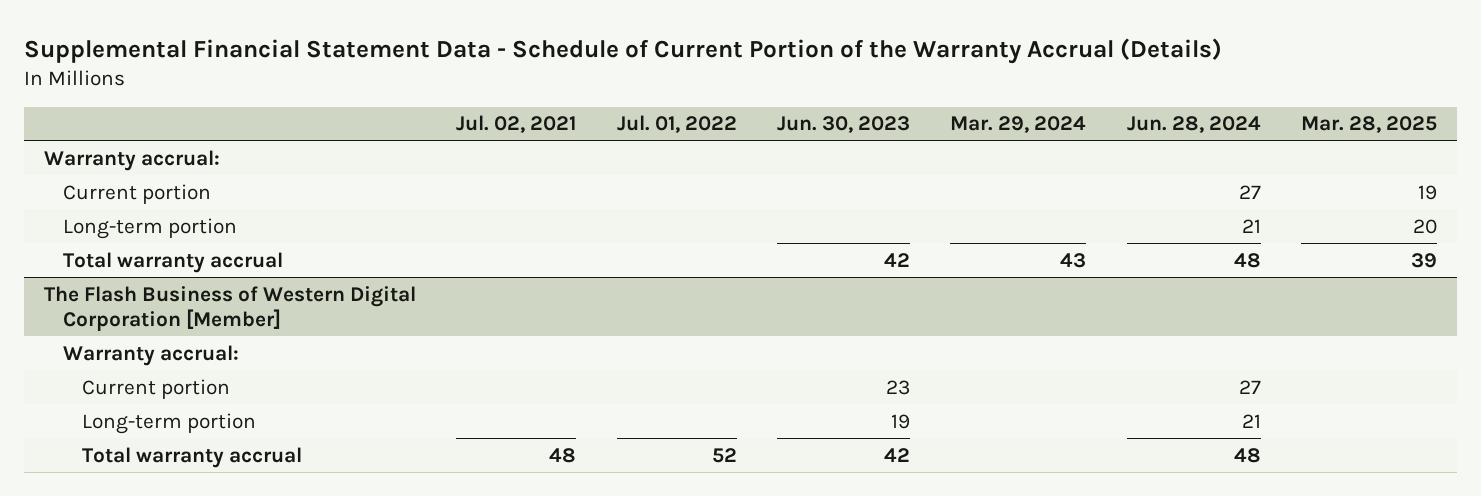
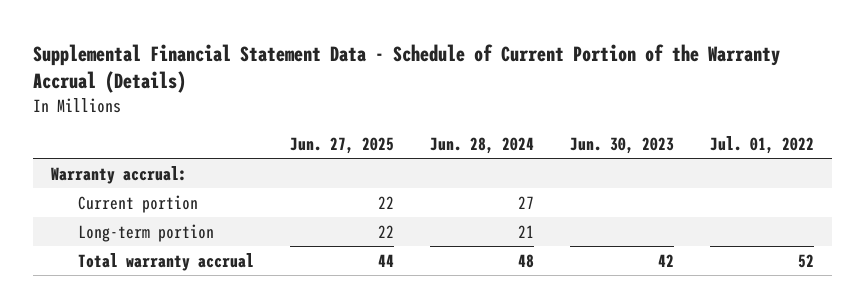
- | Jul. 02, 2021 | Jul. 01, 2022 | Jun. 30, 2023 | Mar. 29, 2024 | Jun. 28, 2024 | Mar. 28, 2025
+ | Jun. 27, 2025 | Jun. 28, 2024 | Jun. 30, 2023 | Jul. 01, 2022
- Total warranty accrual | | | 42 | 43 | 48 | 39
- The Flash Business of Western Digital Corporation [Member]
- Warranty accrual:
- Current portion | | | 23 | | 27 |
- Long-term portion | | | 19 | | 21 |

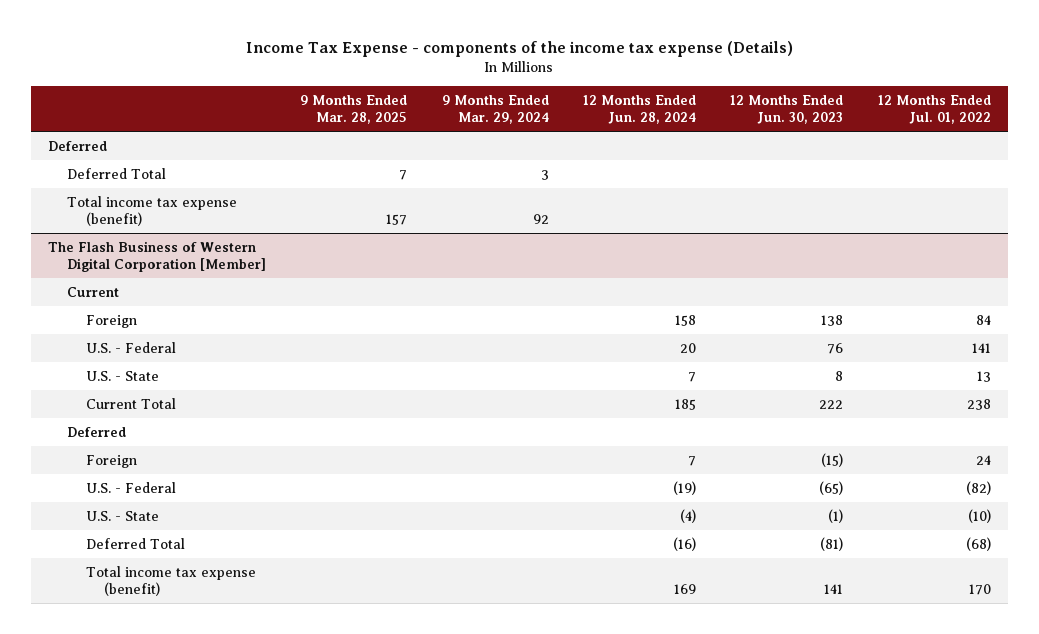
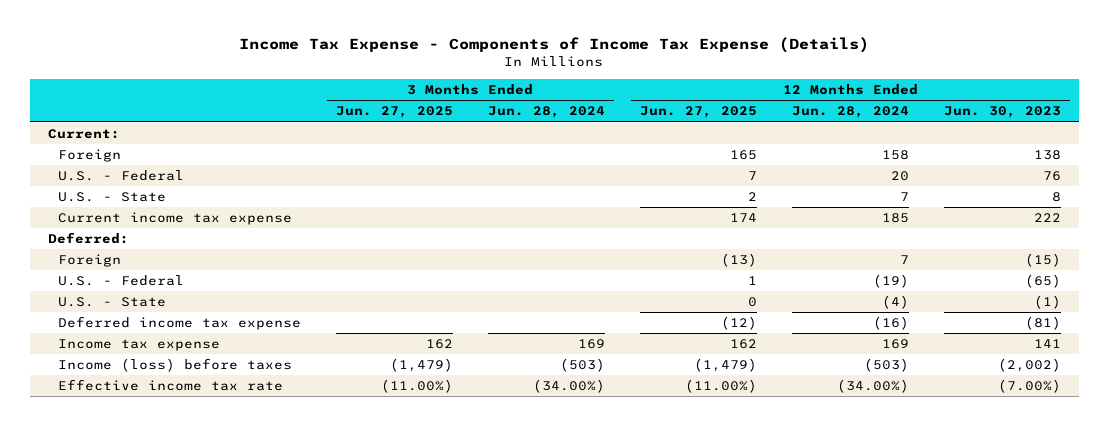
- Income Tax Expense - components of the income tax expense (Details)
+ Income Tax Expense - Components of Income Tax Expense (Details)
- | 9 Months Ended Mar. 28, 2025 | 9 Months Ended Mar. 29, 2024 | 12 Months Ended Jun. 28, 2024 | 12 Months Ended Jun. 30, 2023 | 12 Months Ended Jul. 01, 2022
+ | 3 Months Ended Jun. 27, 2025 | 3 Months Ended Jun. 28, 2024 | 12 Months Ended Jun. 27, 2025 | 12 Months Ended Jun. 28, 2024 | 12 Months Ended Jun. 30, 2023
- Deferred
- Deferred Total | 7 | 3 | | |
- Total income tax expense (benefit) | 157 | 92 | | |
- The Flash Business of Western Digital Corporation [Member]
- Current
+ Current:
- Current Total | | | 185 | 222 | 238
- Deferred
+ Current income tax expense | | | 174 | 185 | 222
+ Deferred:
- Deferred Total | | | (16) | (81) | (68)
- Total income tax expense (benefit) | | | 169 | 141 | 170
+ Deferred income tax expense | | | (12) | (16) | (81)
+ Income tax expense | 162 | 169 | 162 | 169 | 141
+ Income (loss) before taxes | (1,479) | (503) | (1,479) | (503) | (2,002)
+ Effective income tax rate | (11.00%) | (34.00%) | (11.00%) | (34.00%) | (7.00%)

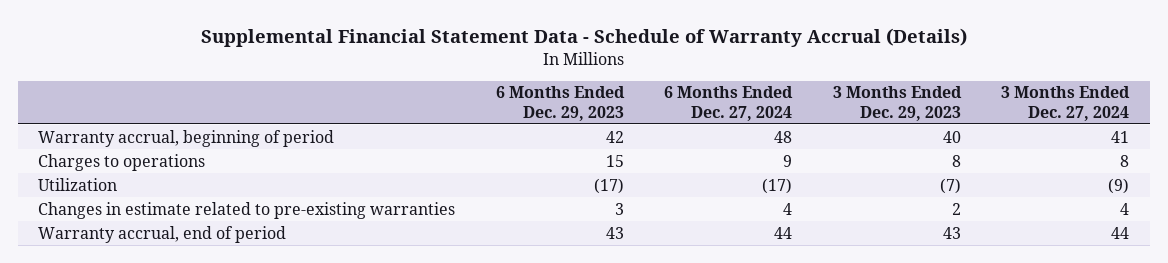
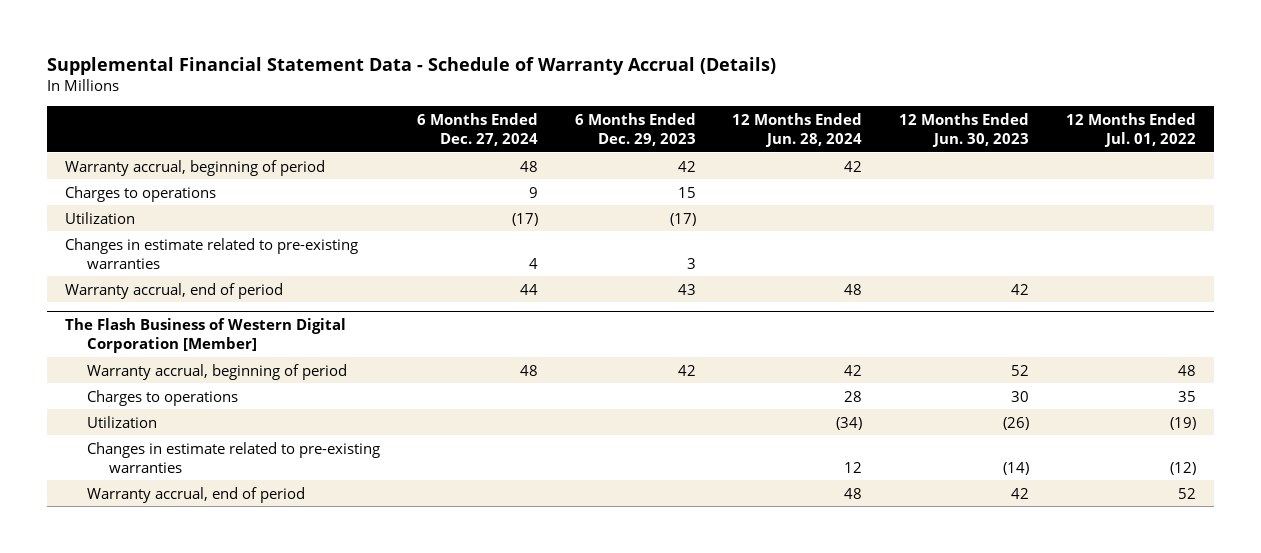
- | 6 Months Ended Dec. 29, 2023 | 6 Months Ended Dec. 27, 2024 | 3 Months Ended Dec. 29, 2023 | 3 Months Ended Dec. 27, 2024
+ | 6 Months Ended Dec. 27, 2024 | 6 Months Ended Dec. 29, 2023 | 12 Months Ended Jun. 28, 2024 | 12 Months Ended Jun. 30, 2023 | 12 Months Ended Jul. 01, 2022
+ The Flash Business of Western Digital Corporation [Member]
+ Warranty accrual, beginning of period | 48 | 42 | 42 | 52 | 48
+ Charges to operations | | | 28 | 30 | 35
+ Utilization | | | (34) | (26) | (19)
+ Changes in estimate related to pre-existing warranties | | | 12 | (14) | (12)
+ Warranty accrual, end of period | | | 48 | 42 | 52

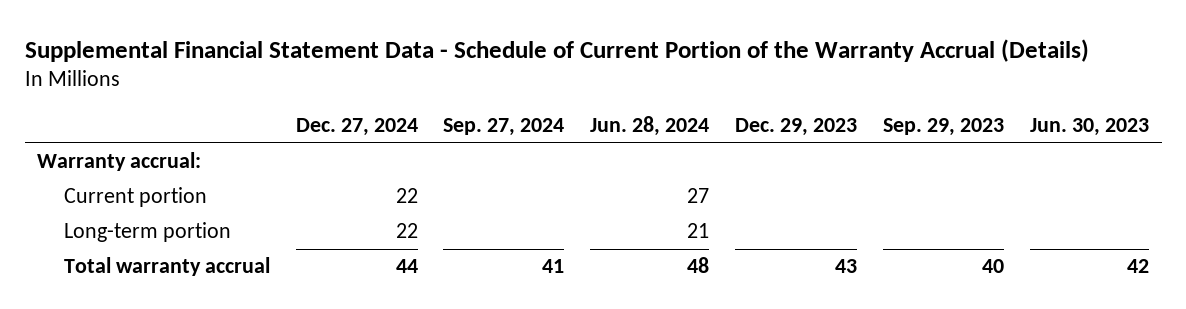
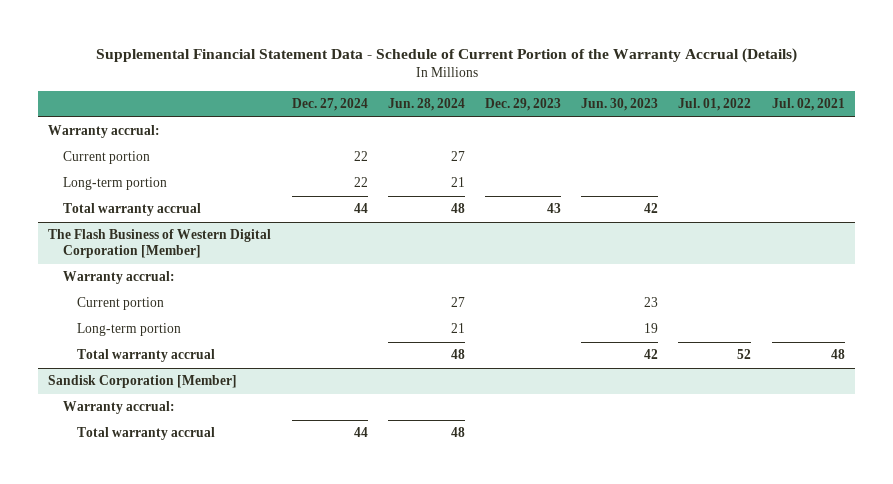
- | Dec. 27, 2024 | Sep. 27, 2024 | Jun. 28, 2024 | Dec. 29, 2023 | Sep. 29, 2023 | Jun. 30, 2023
+ | Dec. 27, 2024 | Jun. 28, 2024 | Dec. 29, 2023 | Jun. 30, 2023 | Jul. 01, 2022 | Jul. 02, 2021
+ The Flash Business of Western Digital Corporation [Member]
+ Warranty accrual:
+ Current portion | | 27 | | 23 | |
+ Long-term portion | | 21 | | 19 | |
+ Total warranty accrual | | 48 | | 42 | 52 | 48
+ Sandisk Corporation [Member]
+ Warranty accrual:
+ Total warranty accrual | 44 | 48 | | | |

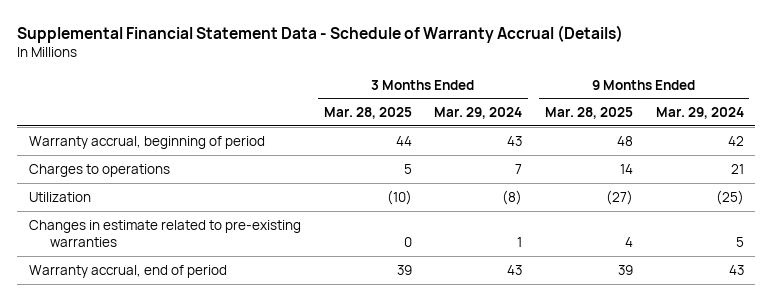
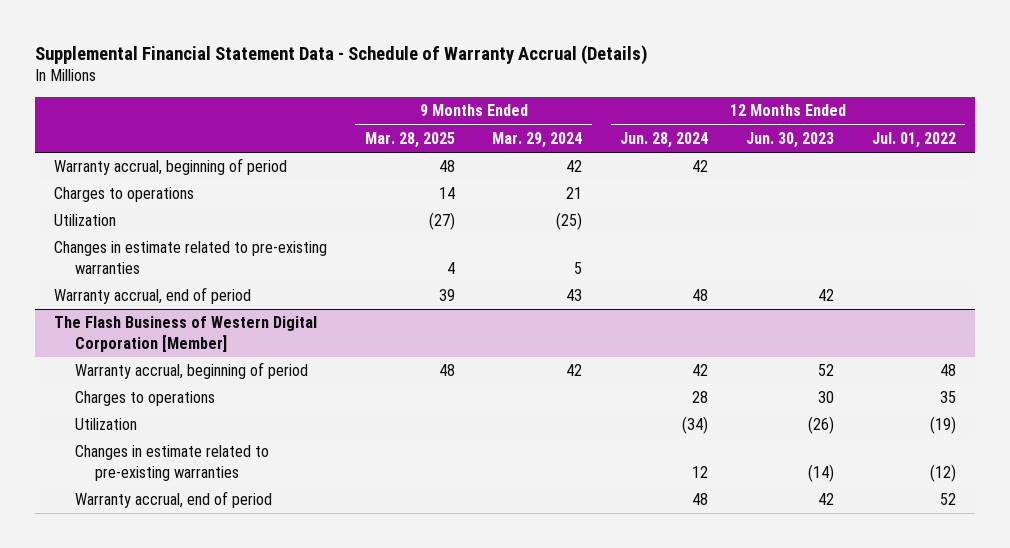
- | 3 Months Ended Mar. 28, 2025 | 3 Months Ended Mar. 29, 2024 | 9 Months Ended Mar. 28, 2025 | 9 Months Ended Mar. 29, 2024
+ | 9 Months Ended Mar. 28, 2025 | 9 Months Ended Mar. 29, 2024 | 12 Months Ended Jun. 28, 2024 | 12 Months Ended Jun. 30, 2023 | 12 Months Ended Jul. 01, 2022
+ The Flash Business of Western Digital Corporation [Member]
+ Warranty accrual, beginning of period | 48 | 42 | 42 | 52 | 48
+ Charges to operations | | | 28 | 30 | 35
+ Utilization | | | (34) | (26) | (19)
+ Changes in estimate related to pre-existing warranties | | | 12 | (14) | (12)
+ Warranty accrual, end of period | | | 48 | 42 | 52

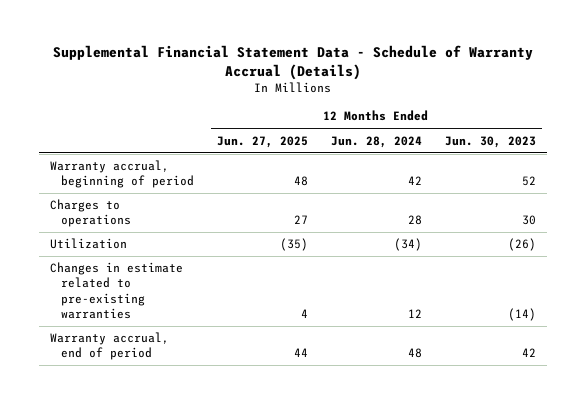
- | 9 Months Ended Mar. 28, 2025 | 9 Months Ended Mar. 29, 2024 | 12 Months Ended Jun. 28, 2024 | 12 Months Ended Jun. 30, 2023 | 12 Months Ended Jul. 01, 2022
+ | 12 Months Ended Jun. 27, 2025 | 12 Months Ended Jun. 28, 2024 | 12 Months Ended Jun. 30, 2023
- Warranty accrual, beginning of period | 48 | 42 | 42 | |
- Charges to operations | 14 | 21 | | |
- Utilization | (27) | (25) | | |
- Changes in estimate related to pre-existing warranties | 4 | 5 | | |
- Warranty accrual, end of period | 39 | 43 | 48 | 42 |
- The Flash Business of Western Digital Corporation [Member]

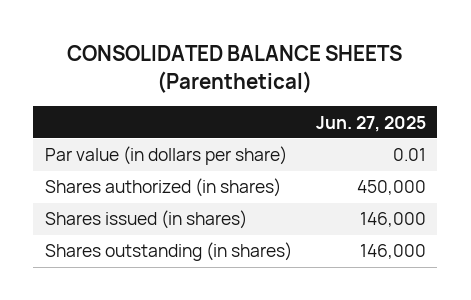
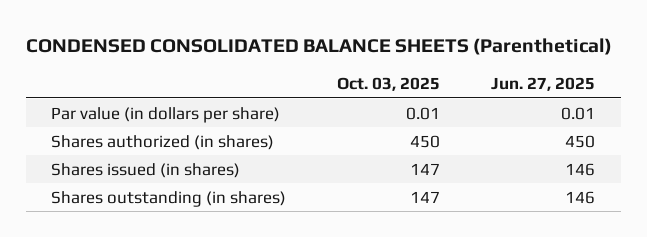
- CONSOLIDATED BALANCE SHEETS (Parenthetical)
+ CONDENSED CONSOLIDATED BALANCE SHEETS (Parenthetical)
- | Jun. 27, 2025
+ | Oct. 03, 2025 | Jun. 27, 2025
- Shares authorized (in shares) | 450,000
- Shares issued (in shares) | 146,000
- Shares outstanding (in shares) | 146,000
+ Shares authorized (in shares) | 450 | 450
+ Shares issued (in shares) | 147 | 146
+ Shares outstanding (in shares) | 147 | 146

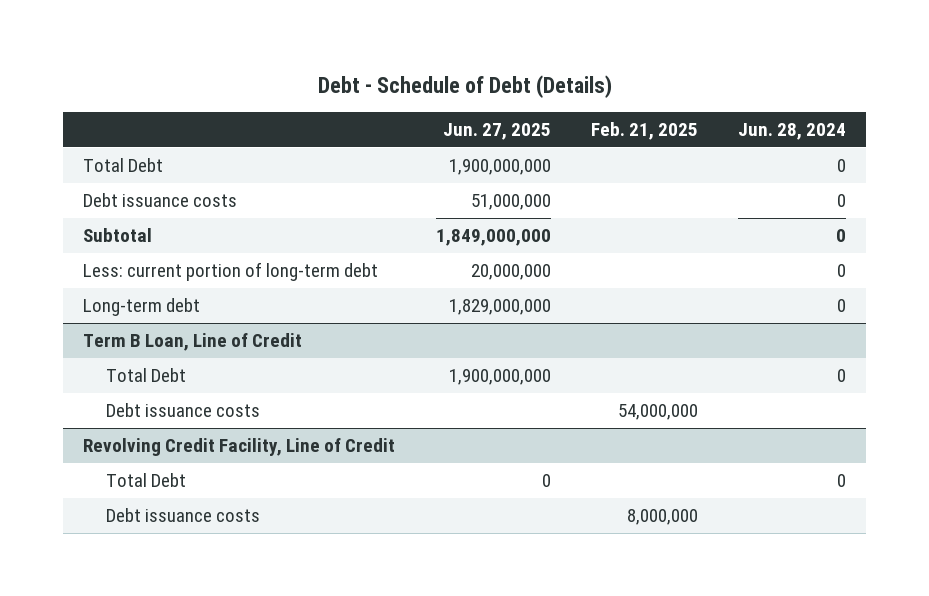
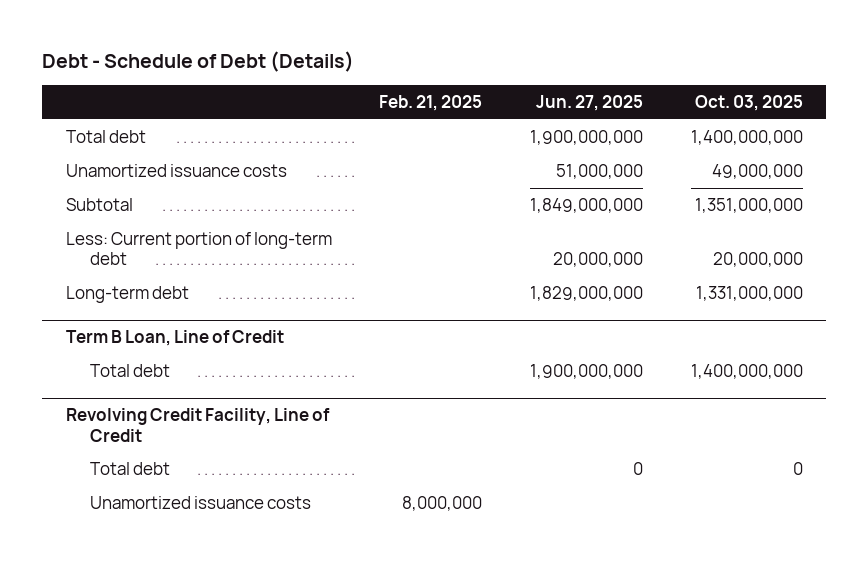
- | Jun. 27, 2025 | Feb. 21, 2025 | Jun. 28, 2024
+ | Feb. 21, 2025 | Jun. 27, 2025 | Oct. 03, 2025
- Total Debt | 1,900,000,000 | | 0
- Debt issuance costs | 51,000,000 | | 0
+ Total debt | | 1,900,000,000 | 1,400,000,000
+ Unamortized issuance costs | | 51,000,000 | 49,000,000
- Less: current portion of long-term debt | 20,000,000 | | 0
+ Less: Current portion of long-term debt | | 20,000,000 | 20,000,000
@ Term B Loan, Line of Credit
- Total Debt | 1,900,000,000 | | 0
- Debt issuance costs | | 54,000,000 |
+ Total debt | | 1,900,000,000 | 1,400,000,000
@ Revolving Credit Facility, Line of Credit
- Total Debt | 0 | | 0
- Debt issuance costs | | 8,000,000 |
+ Total debt | | 0 | 0
+ Unamortized issuance costs | 8,000,000 | |

